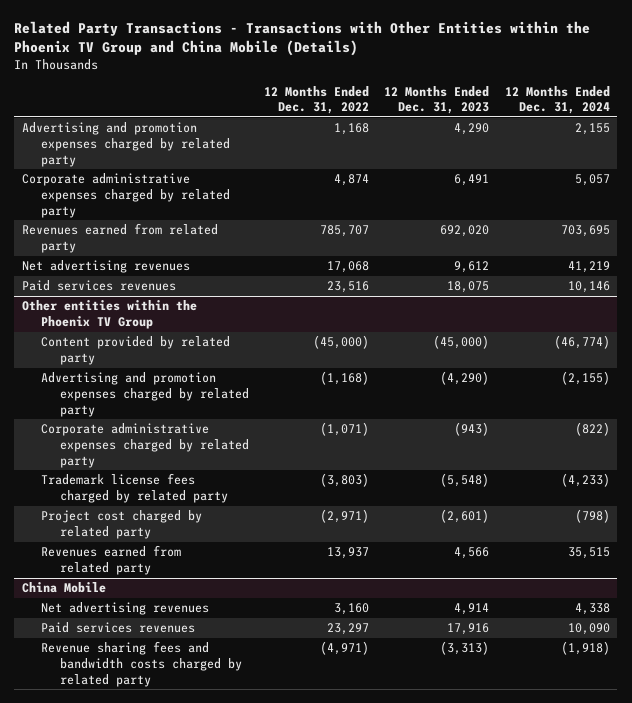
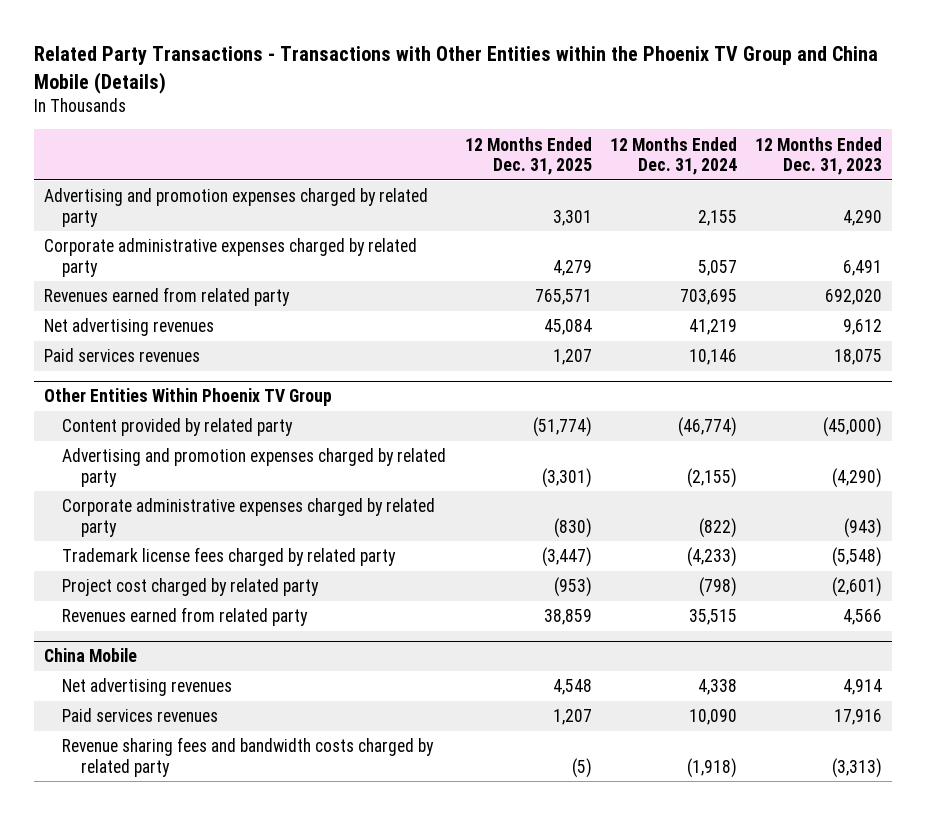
- | 12 Months Ended Dec. 31, 2022 | 12 Months Ended Dec. 31, 2023 | 12 Months Ended Dec. 31, 2024
+ | 12 Months Ended Dec. 31, 2025 | 12 Months Ended Dec. 31, 2024 | 12 Months Ended Dec. 31, 2023
- Other entities within the Phoenix TV Group
+ Other Entities Within Phoenix TV Group

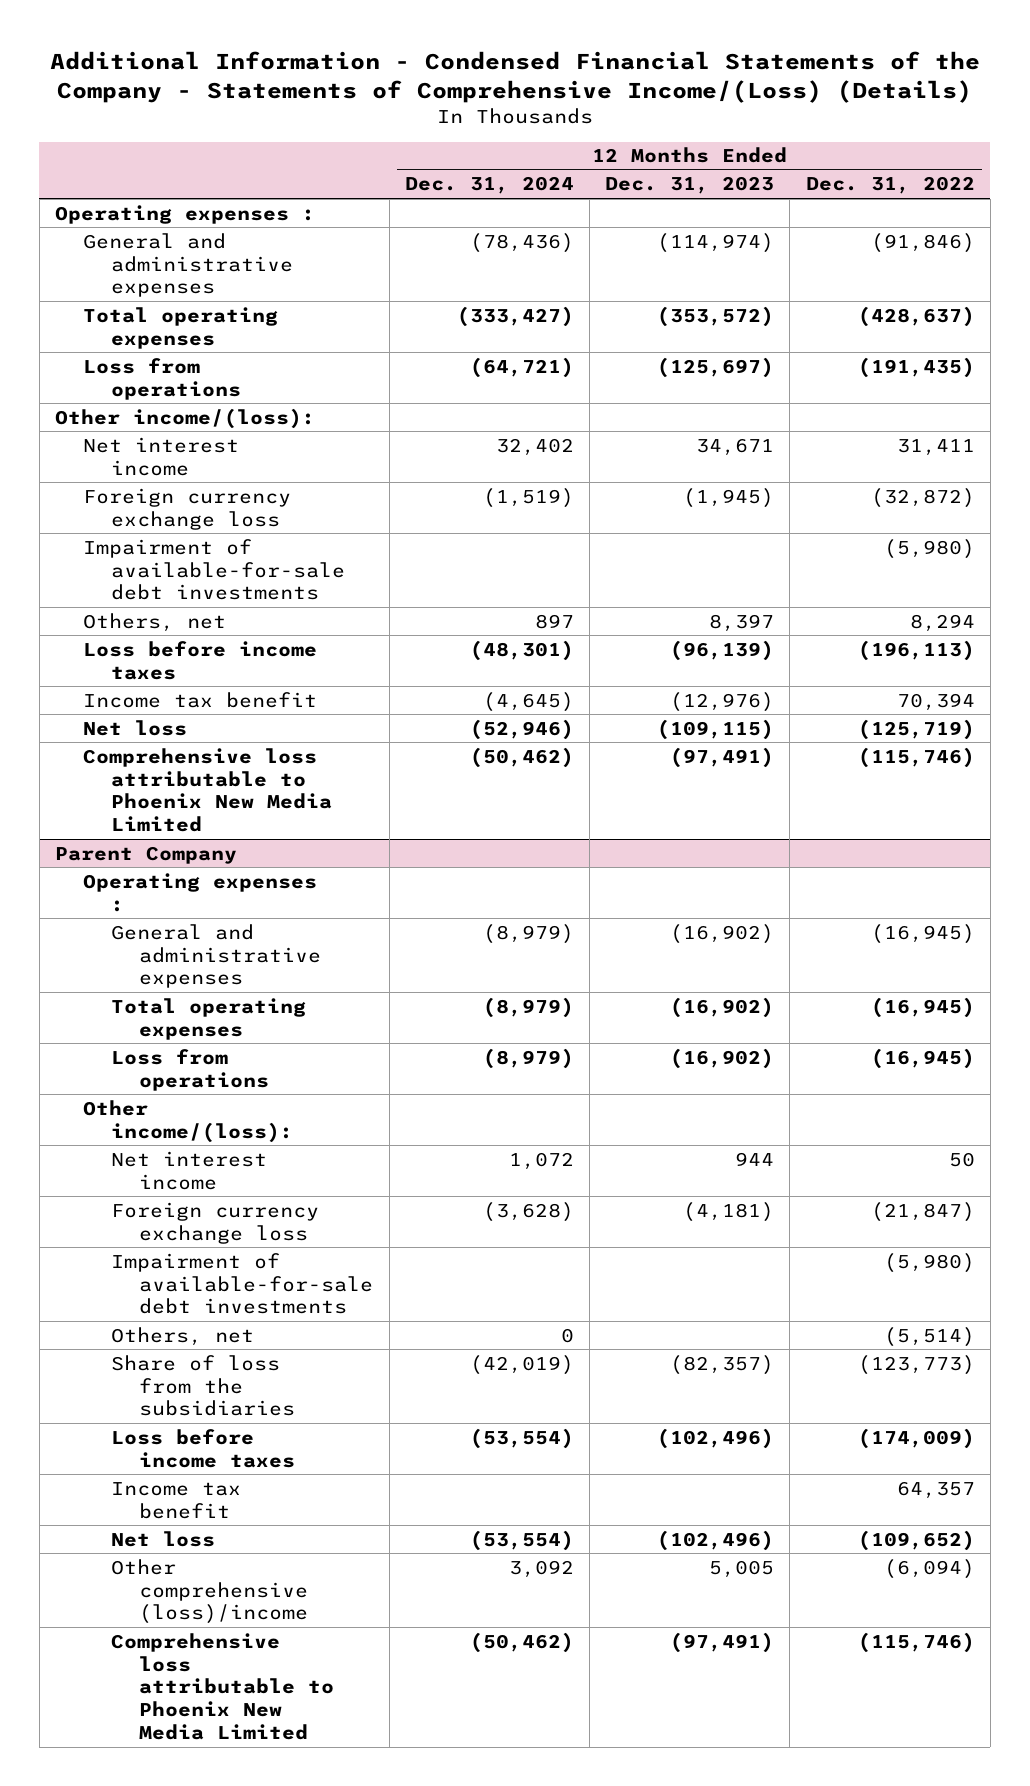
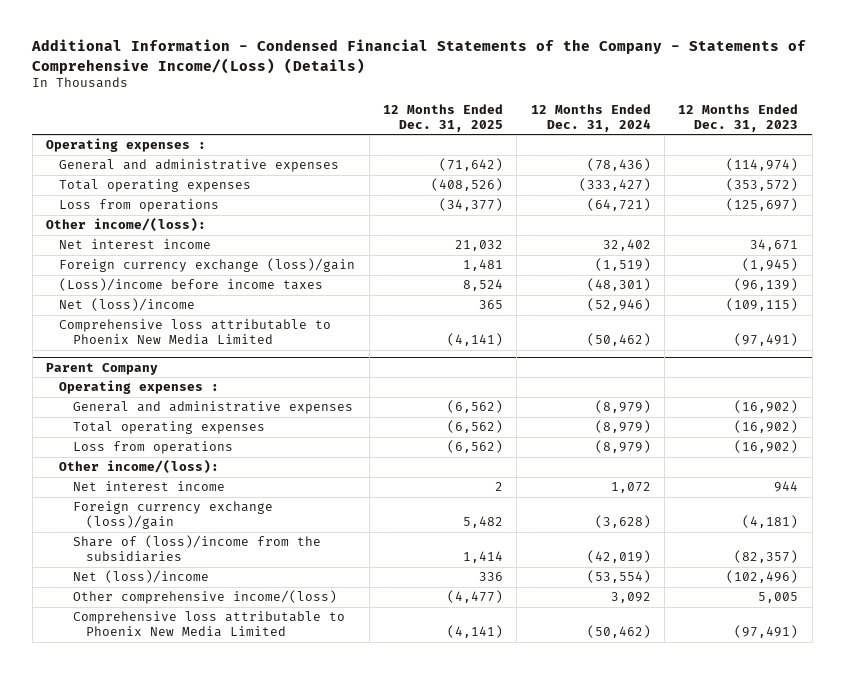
- | 12 Months Ended Dec. 31, 2024 | 12 Months Ended Dec. 31, 2023 | 12 Months Ended Dec. 31, 2022
+ | 12 Months Ended Dec. 31, 2025 | 12 Months Ended Dec. 31, 2024 | 12 Months Ended Dec. 31, 2023
- Foreign currency exchange loss | (1,519) | (1,945) | (32,872)
- Impairment of available-for-sale debt investments | | | (5,980)
- Others, net | 897 | 8,397 | 8,294
- Loss before income taxes | (48,301) | (96,139) | (196,113)
- Income tax benefit | (4,645) | (12,976) | 70,394
- Net loss | (52,946) | (109,115) | (125,719)
+ Foreign currency exchange (loss)/gain | 1,481 | (1,519) | (1,945)
+ (Loss)/income before income taxes | 8,524 | (48,301) | (96,139)
+ Net (loss)/income | 365 | (52,946) | (109,115)
@ Parent Company
- Foreign currency exchange loss | (3,628) | (4,181) | (21,847)
- Impairment of available-for-sale debt investments | | | (5,980)
- Others, net | 0 | | (5,514)
- Share of loss from the subsidiaries | (42,019) | (82,357) | (123,773)
- Loss before income taxes | (53,554) | (102,496) | (174,009)
- Income tax benefit | | | 64,357
- Net loss | (53,554) | (102,496) | (109,652)
- Other comprehensive (loss)/income | 3,092 | 5,005 | (6,094)
+ Foreign currency exchange (loss)/gain | 5,482 | (3,628) | (4,181)
+ Share of (loss)/income from the subsidiaries | 1,414 | (42,019) | (82,357)
+ Net (loss)/income | 336 | (53,554) | (102,496)
+ Other comprehensive income/(loss) | (4,477) | 3,092 | 5,005

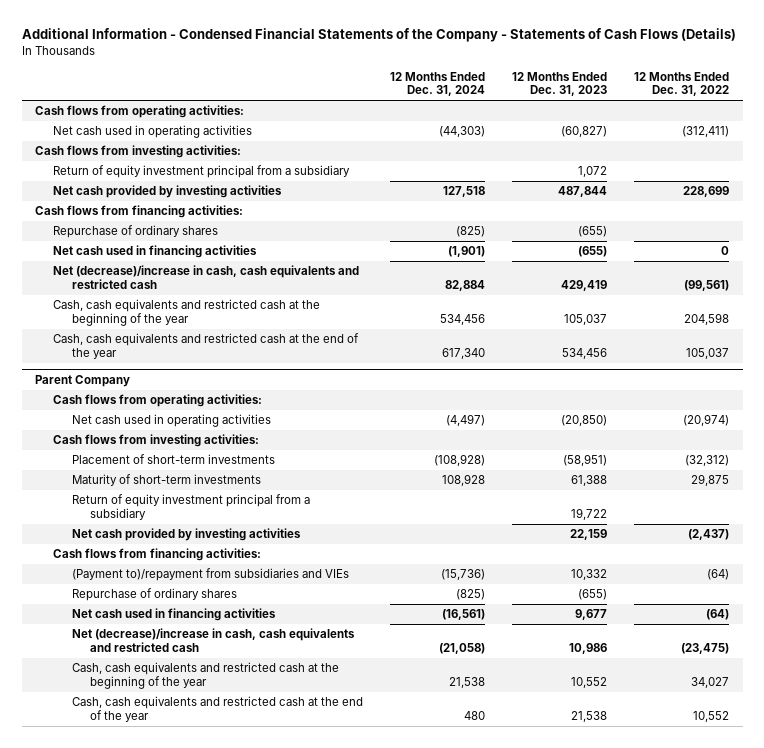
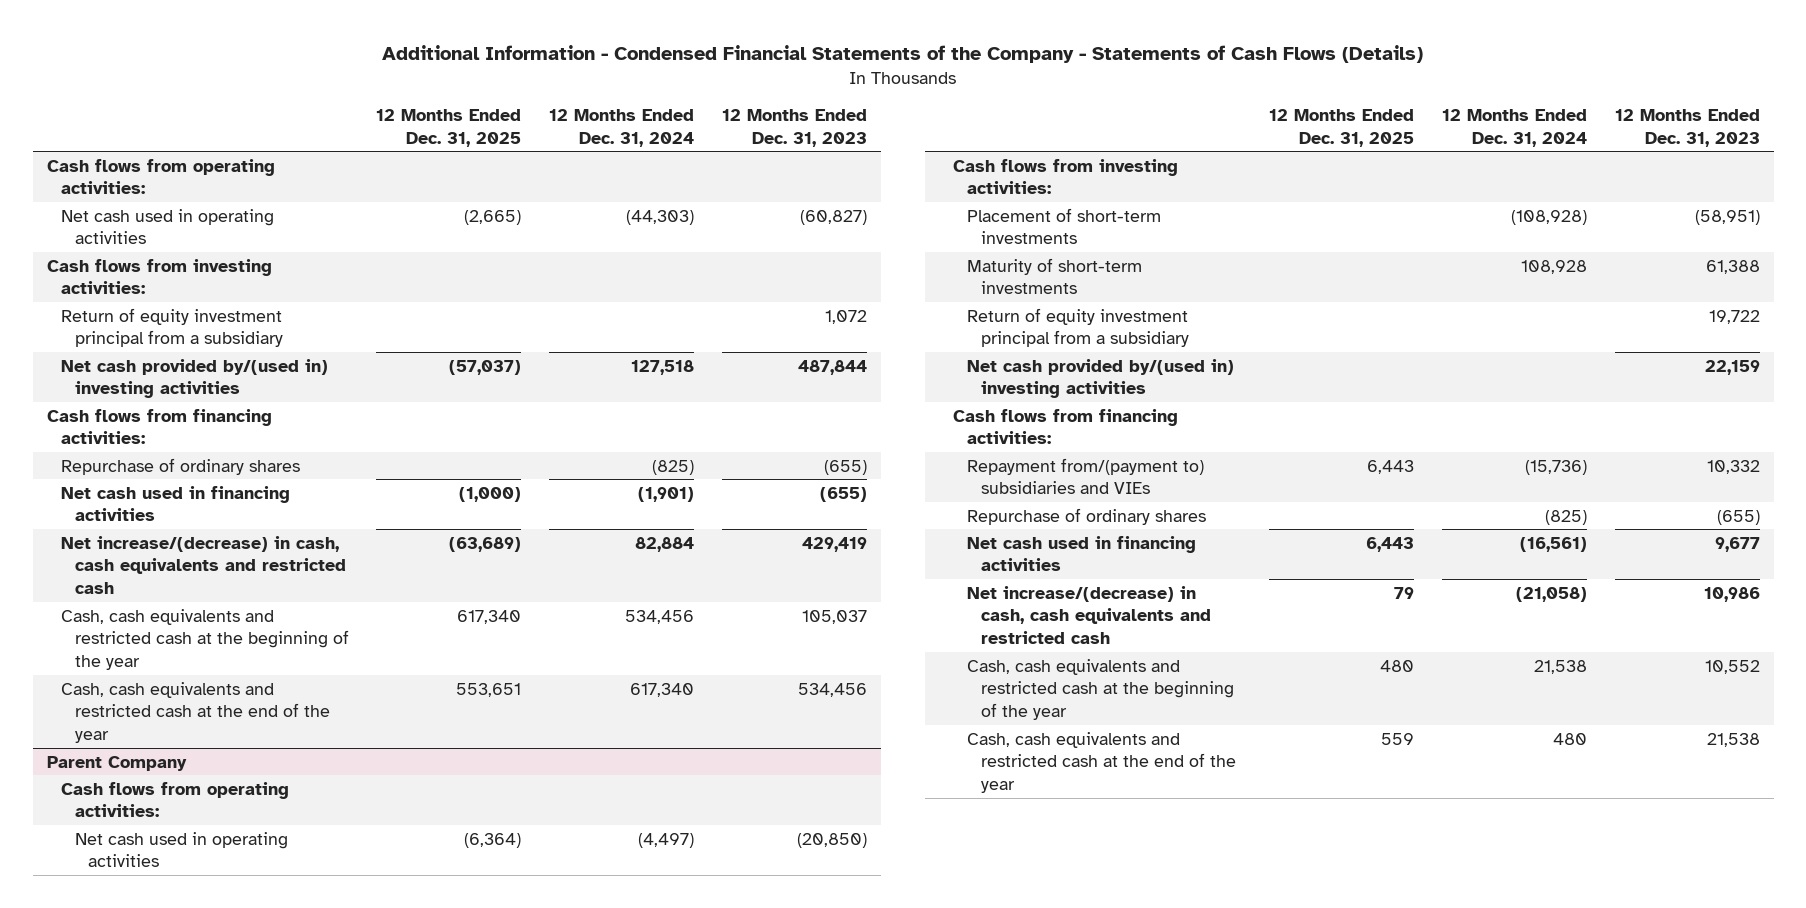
- | 12 Months Ended Dec. 31, 2024 | 12 Months Ended Dec. 31, 2023 | 12 Months Ended Dec. 31, 2022
+ | 12 Months Ended Dec. 31, 2025 | 12 Months Ended Dec. 31, 2024 | 12 Months Ended Dec. 31, 2023
- Net cash provided by investing activities | 127,518 | 487,844 | 228,699
+ Net cash provided by/(used in) investing activities | (57,037) | 127,518 | 487,844
- Net (decrease)/increase in cash, cash equivalents and restricted cash | 82,884 | 429,419 | (99,561)
+ Net increase/(decrease) in cash, cash equivalents and restricted cash | (63,689) | 82,884 | 429,419
@ Parent Company
- Net cash provided by investing activities | | 22,159 | (2,437)
+ Net cash provided by/(used in) investing activities | | | 22,159
- (Payment to)/repayment from subsidiaries and VIEs | (15,736) | 10,332 | (64)
+ Repayment from/(payment to) subsidiaries and VIEs | 6,443 | (15,736) | 10,332
- Net (decrease)/increase in cash, cash equivalents and restricted cash | (21,058) | 10,986 | (23,475)
+ Net increase/(decrease) in cash, cash equivalents and restricted cash | 79 | (21,058) | 10,986

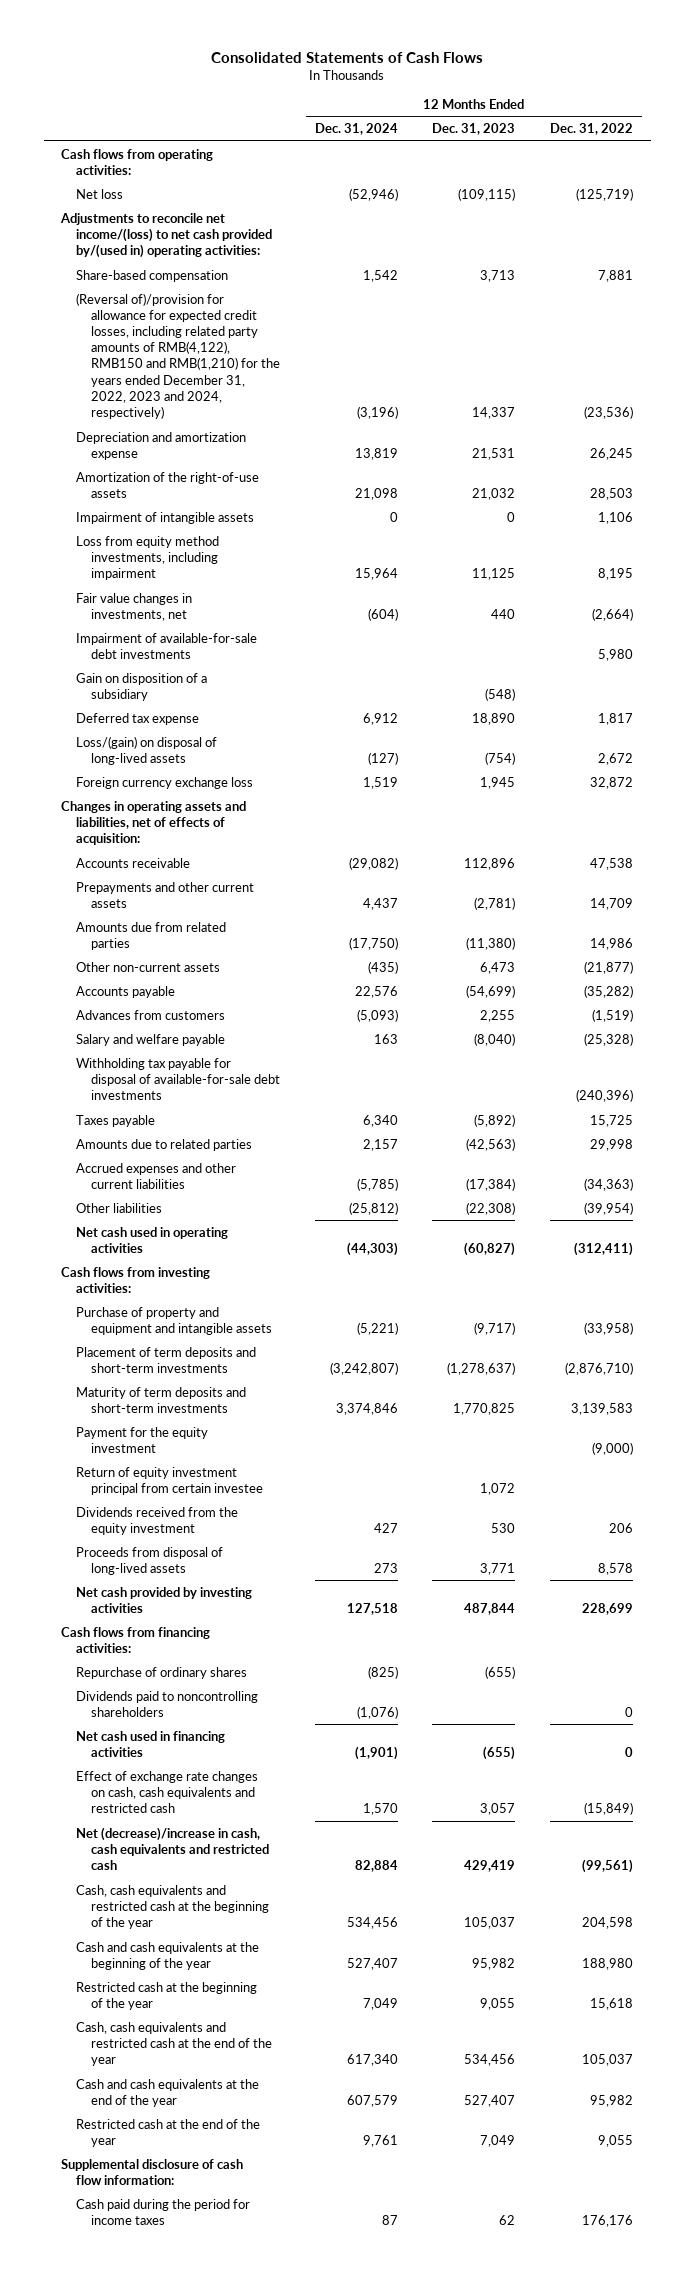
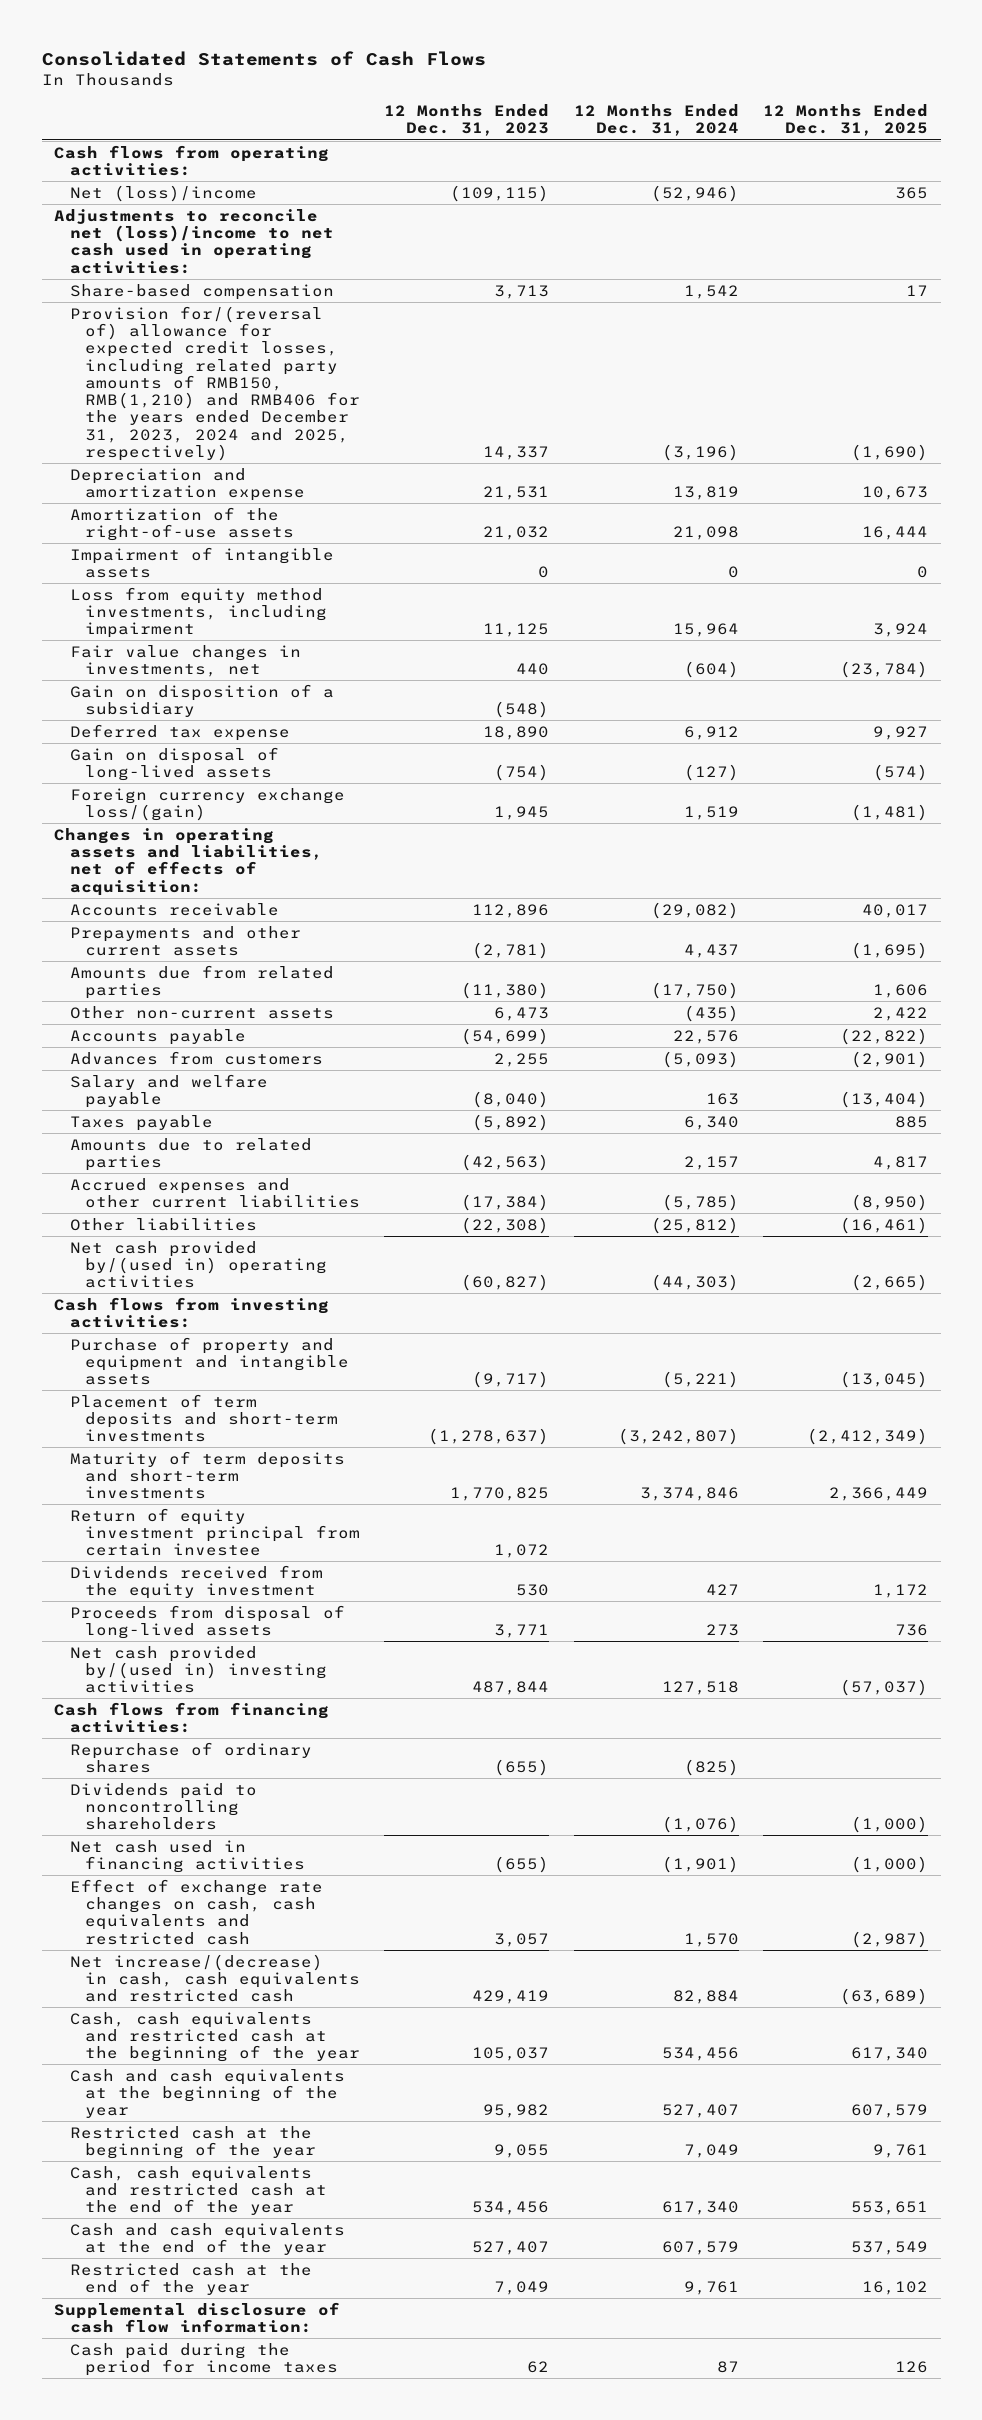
- | 12 Months Ended Dec. 31, 2024 | 12 Months Ended Dec. 31, 2023 | 12 Months Ended Dec. 31, 2022
+ | 12 Months Ended Dec. 31, 2023 | 12 Months Ended Dec. 31, 2024 | 12 Months Ended Dec. 31, 2025
- Net loss | (52,946) | (109,115) | (125,719)
- Adjustments to reconcile net income/(loss) to net cash provided by/(used in) operating activities:
+ Net (loss)/income | (109,115) | (52,946) | 365
+ Adjustments to reconcile net (loss)/income to net cash used in operating activities:
- (Reversal of)/provision for allowance for expected credit losses, including related party amounts of RMB(4,122), RMB150 and RMB(1,210) for the years ended December 31, 2022, 2023 and 2024, respectively) | (3,196) | 14,337 | (23,536)
+ Provision for/(reversal of) allowance for expected credit losses, including related party amounts of RMB150, RMB(1,210) and RMB406 for the years ended December 31, 2023, 2024 and 2025, respectively) | 14,337 | (3,196) | (1,690)
- Impairment of available-for-sale debt investments | | | 5,980
- Loss/(gain) on disposal of long-lived assets | (127) | (754) | 2,672
- Foreign currency exchange loss | 1,519 | 1,945 | 32,872
+ Gain on disposal of long-lived assets | (754) | (127) | (574)
+ Foreign currency exchange loss/(gain) | 1,945 | 1,519 | (1,481)
- Withholding tax payable for disposal of available-for-sale debt investments | | | (240,396)
- Net cash used in operating activities | (44,303) | (60,827) | (312,411)
+ Net cash provided by/(used in) operating activities | (60,827) | (44,303) | (2,665)
- Payment for the equity investment | | | (9,000)
- Net cash provided by investing activities | 127,518 | 487,844 | 228,699
+ Net cash provided by/(used in) investing activities | 487,844 | 127,518 | (57,037)
- Net (decrease)/increase in cash, cash equivalents and restricted cash | 82,884 | 429,419 | (99,561)
+ Net increase/(decrease) in cash, cash equivalents and restricted cash | 429,419 | 82,884 | (63,689)

